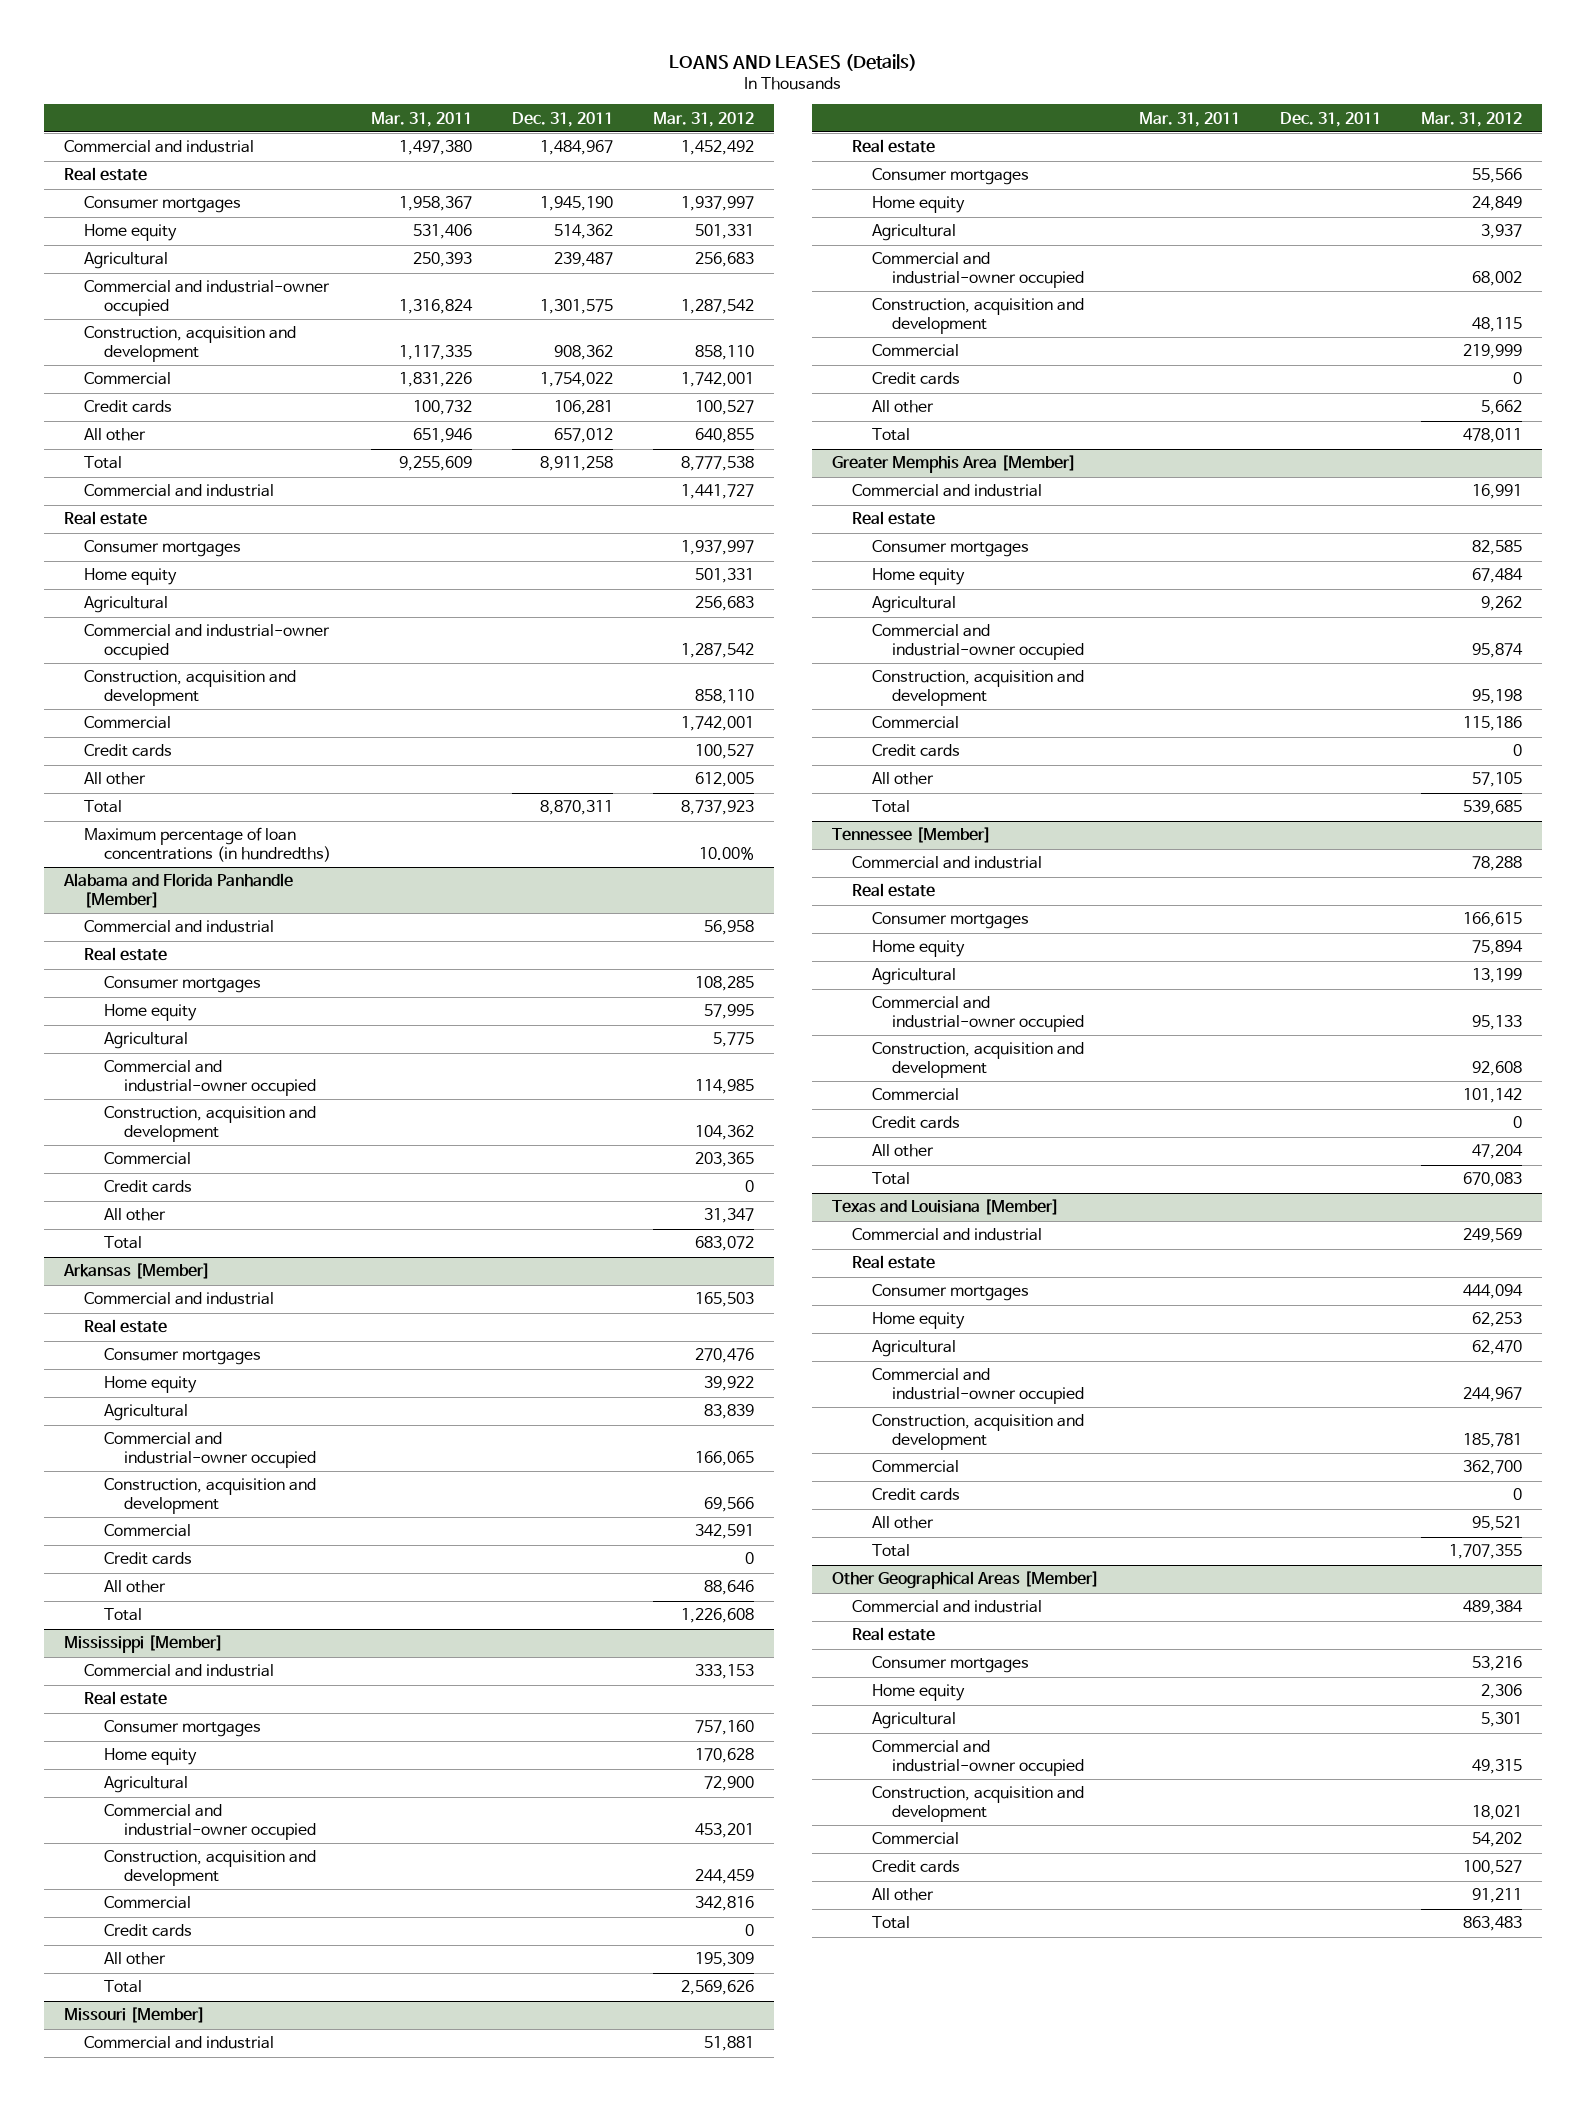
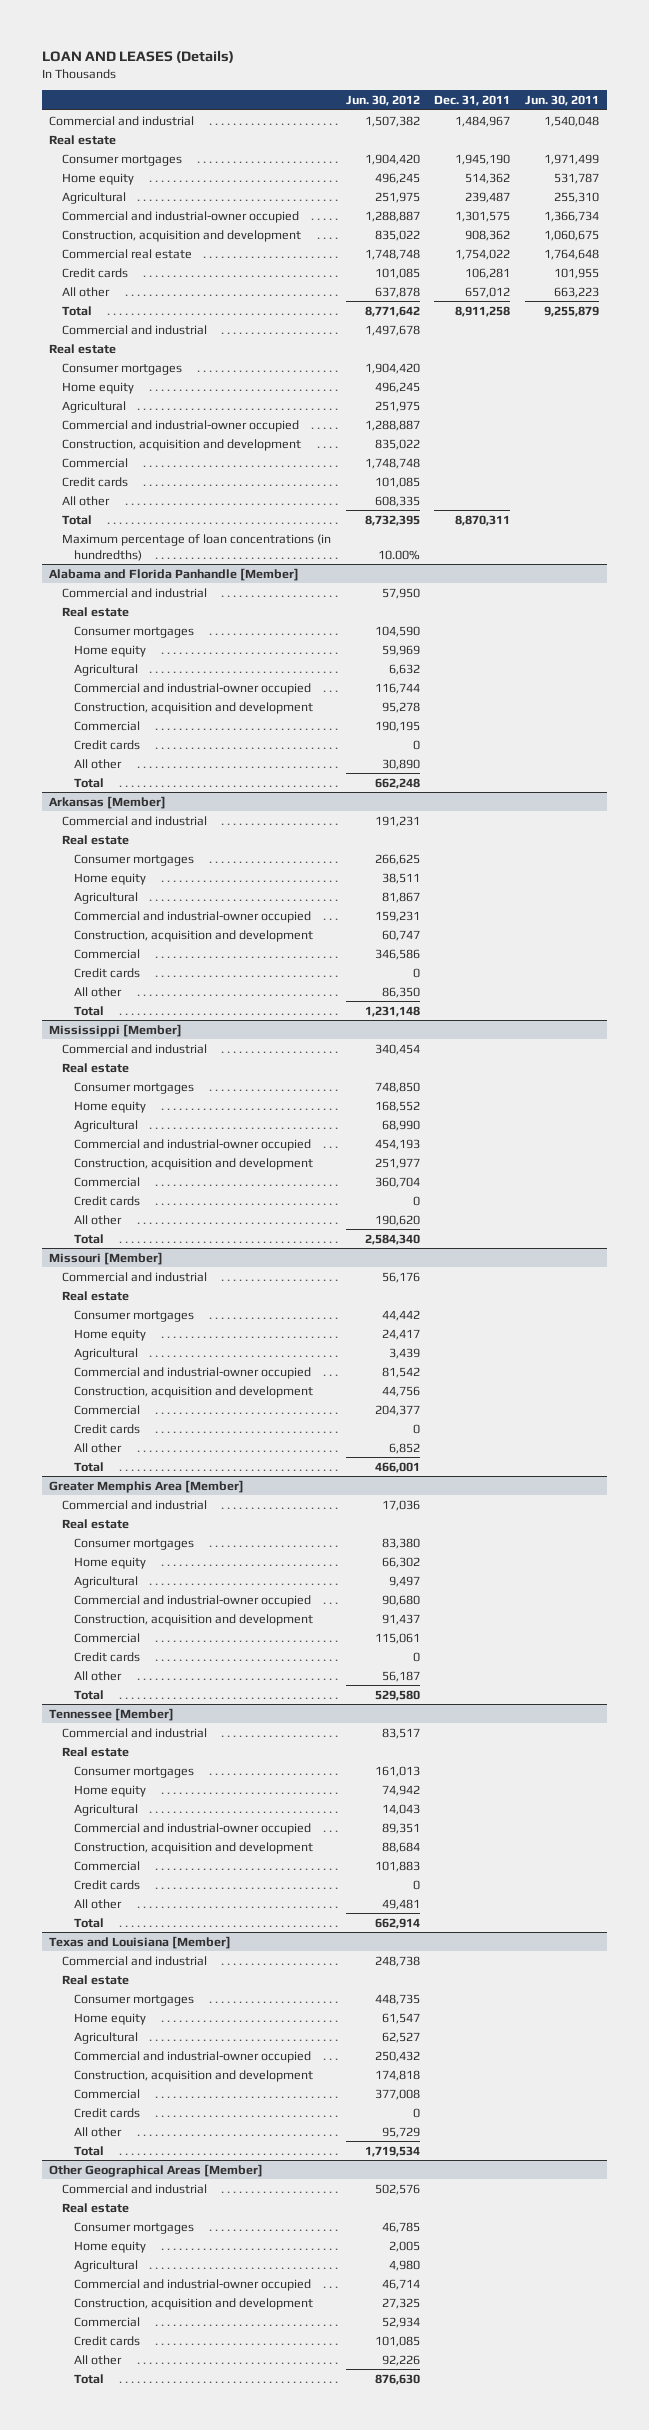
- LOANS AND LEASES (Details)
+ LOAN AND LEASES (Details)
- | Mar. 31, 2011 | Dec. 31, 2011 | Mar. 31, 2012
+ | Jun. 30, 2012 | Dec. 31, 2011 | Jun. 30, 2011
- Commercial | 1,831,226 | 1,754,022 | 1,742,001
+ Commercial real estate | 1,748,748 | 1,754,022 | 1,764,648

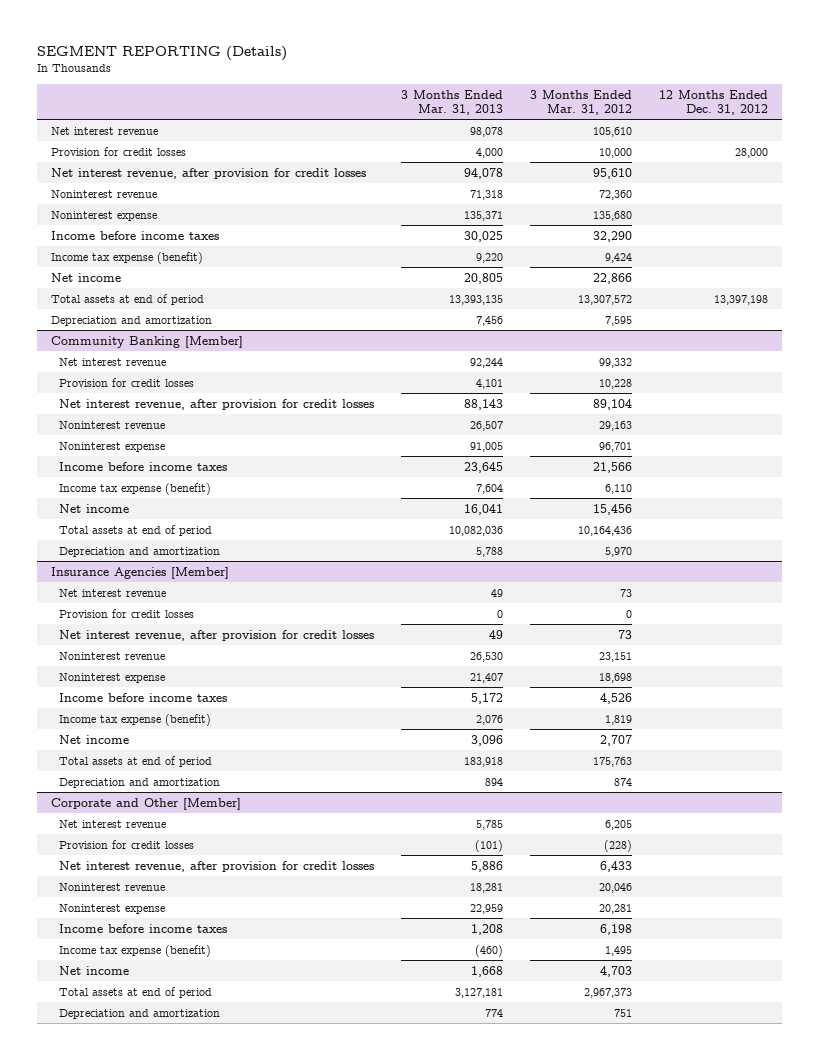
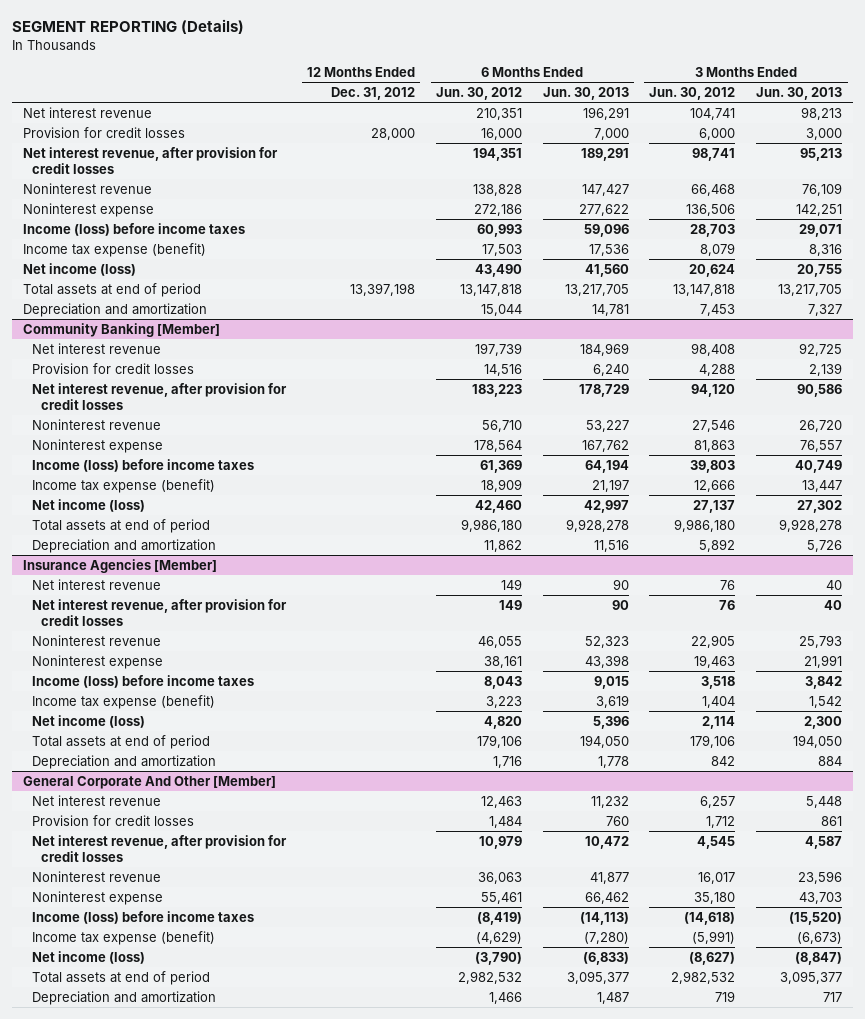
- | 3 Months Ended Mar. 31, 2013 | 3 Months Ended Mar. 31, 2012 | 12 Months Ended Dec. 31, 2012
+ | 12 Months Ended Dec. 31, 2012 | 6 Months Ended Jun. 30, 2012 | 6 Months Ended Jun. 30, 2013 | 3 Months Ended Jun. 30, 2012 | 3 Months Ended Jun. 30, 2013
- Income before income taxes | 30,025 | 32,290 |
+ Income (loss) before income taxes | | 60,993 | 59,096 | 28,703 | 29,071
- Net income | 20,805 | 22,866 |
+ Net income (loss) | | 43,490 | 41,560 | 20,624 | 20,755
@ Community Banking [Member]
- Income before income taxes | 23,645 | 21,566 |
+ Income (loss) before income taxes | | 61,369 | 64,194 | 39,803 | 40,749
- Net income | 16,041 | 15,456 |
+ Net income (loss) | | 42,460 | 42,997 | 27,137 | 27,302
@ Insurance Agencies [Member]
- Provision for credit losses | 0 | 0 |
- Income before income taxes | 5,172 | 4,526 |
+ Income (loss) before income taxes | | 8,043 | 9,015 | 3,518 | 3,842
- Net income | 3,096 | 2,707 |
+ Net income (loss) | | 4,820 | 5,396 | 2,114 | 2,300
- Corporate and Other [Member]
+ General Corporate And Other [Member]
- Income before income taxes | 1,208 | 6,198 |
+ Income (loss) before income taxes | | (8,419) | (14,113) | (14,618) | (15,520)
- Net income | 1,668 | 4,703 |
+ Net income (loss) | | (3,790) | (6,833) | (8,627) | (8,847)

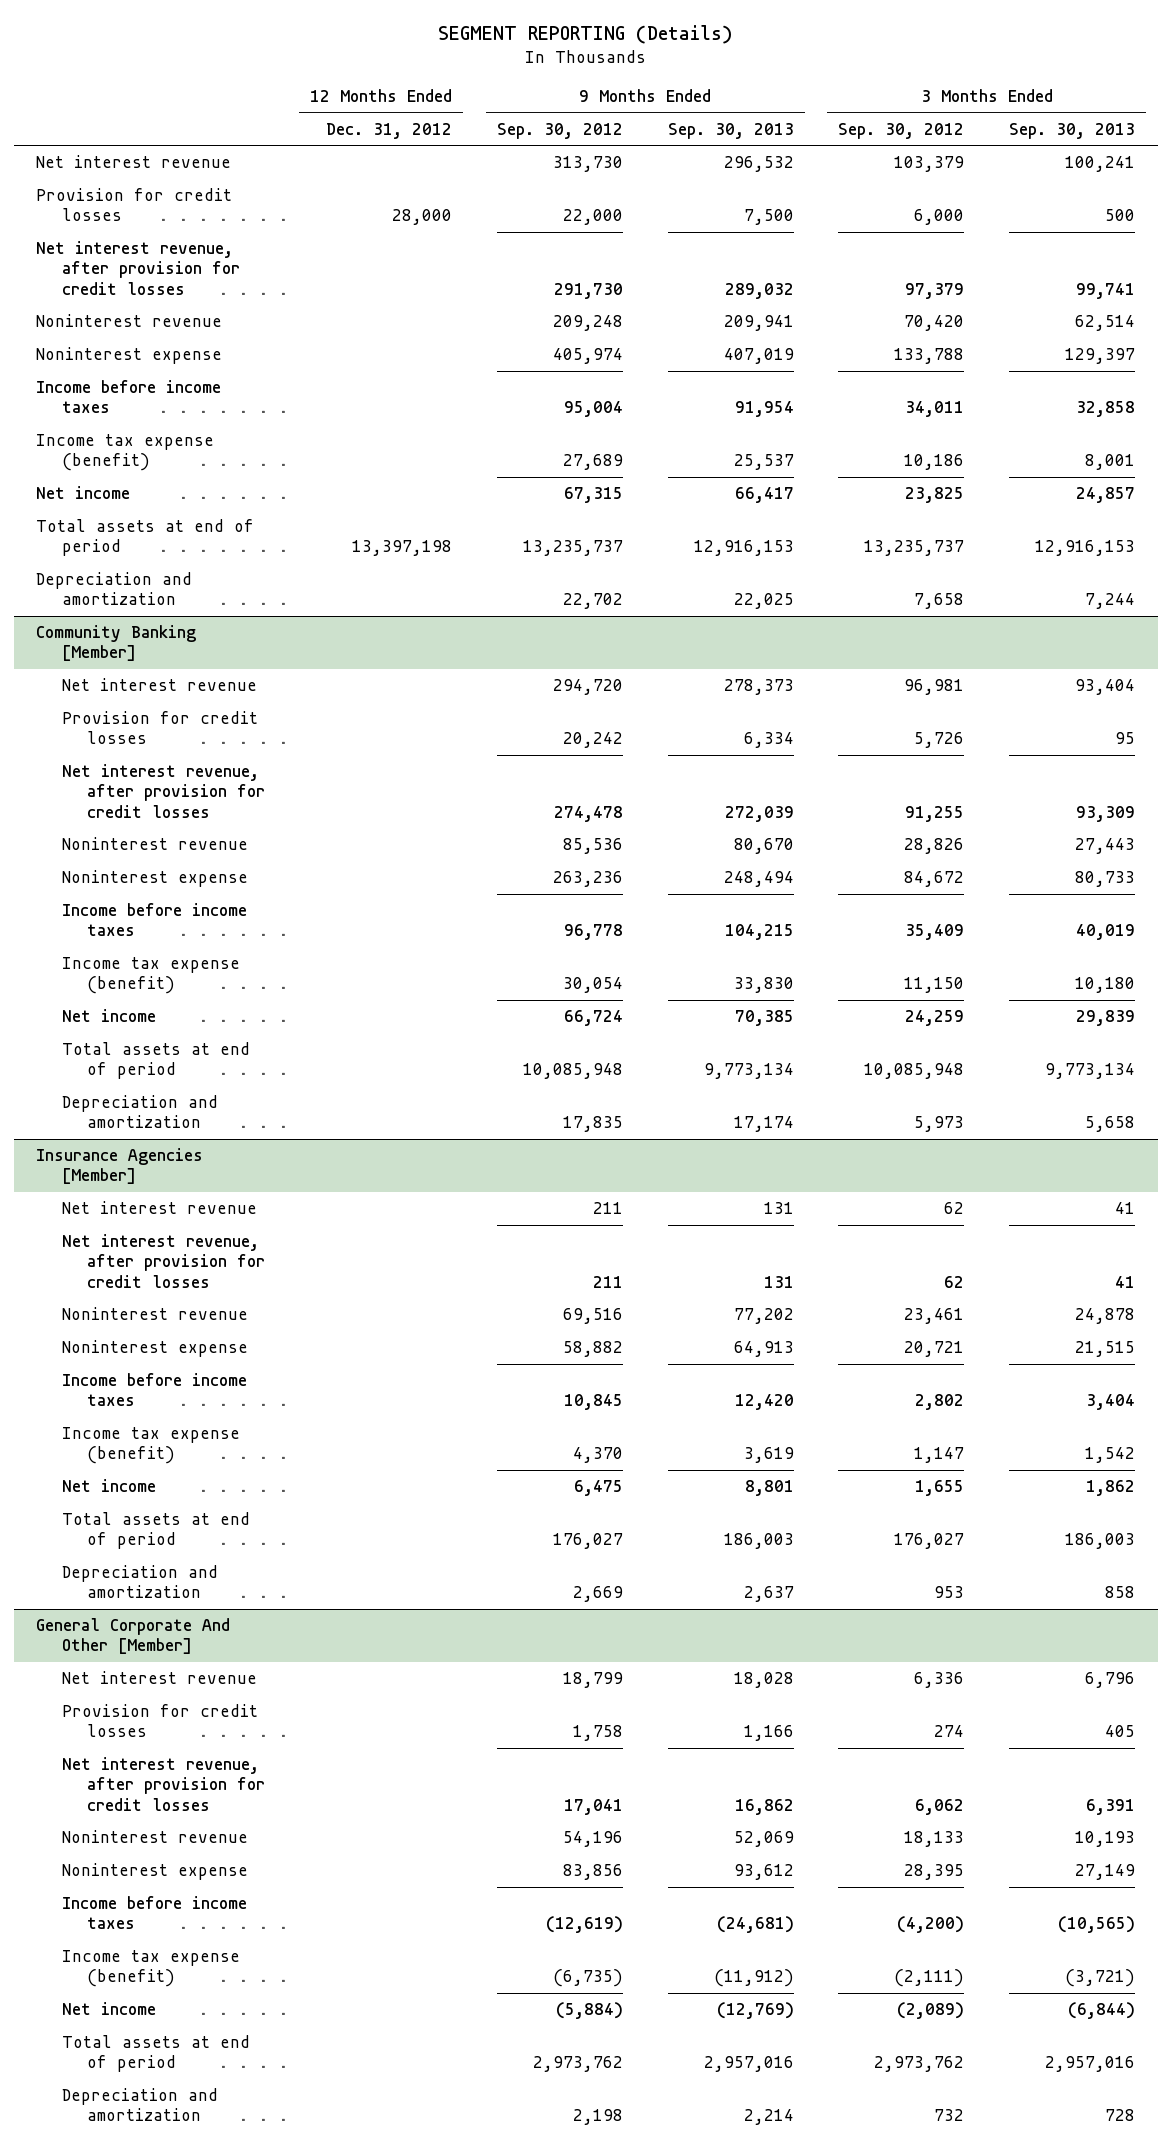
- | 12 Months Ended Dec. 31, 2012 | 6 Months Ended Jun. 30, 2012 | 6 Months Ended Jun. 30, 2013 | 3 Months Ended Jun. 30, 2012 | 3 Months Ended Jun. 30, 2013
+ | 12 Months Ended Dec. 31, 2012 | 9 Months Ended Sep. 30, 2012 | 9 Months Ended Sep. 30, 2013 | 3 Months Ended Sep. 30, 2012 | 3 Months Ended Sep. 30, 2013
- Income (loss) before income taxes | | 60,993 | 59,096 | 28,703 | 29,071
+ Income before income taxes | | 95,004 | 91,954 | 34,011 | 32,858
- Net income (loss) | | 43,490 | 41,560 | 20,624 | 20,755
+ Net income | | 67,315 | 66,417 | 23,825 | 24,857
@ Community Banking [Member]
- Income (loss) before income taxes | | 61,369 | 64,194 | 39,803 | 40,749
+ Income before income taxes | | 96,778 | 104,215 | 35,409 | 40,019
- Net income (loss) | | 42,460 | 42,997 | 27,137 | 27,302
+ Net income | | 66,724 | 70,385 | 24,259 | 29,839
@ Insurance Agencies [Member]
- Income (loss) before income taxes | | 8,043 | 9,015 | 3,518 | 3,842
+ Income before income taxes | | 10,845 | 12,420 | 2,802 | 3,404
- Net income (loss) | | 4,820 | 5,396 | 2,114 | 2,300
+ Net income | | 6,475 | 8,801 | 1,655 | 1,862
@ General Corporate And Other [Member]
- Income (loss) before income taxes | | (8,419) | (14,113) | (14,618) | (15,520)
+ Income before income taxes | | (12,619) | (24,681) | (4,200) | (10,565)
- Net income (loss) | | (3,790) | (6,833) | (8,627) | (8,847)
+ Net income | | (5,884) | (12,769) | (2,089) | (6,844)

